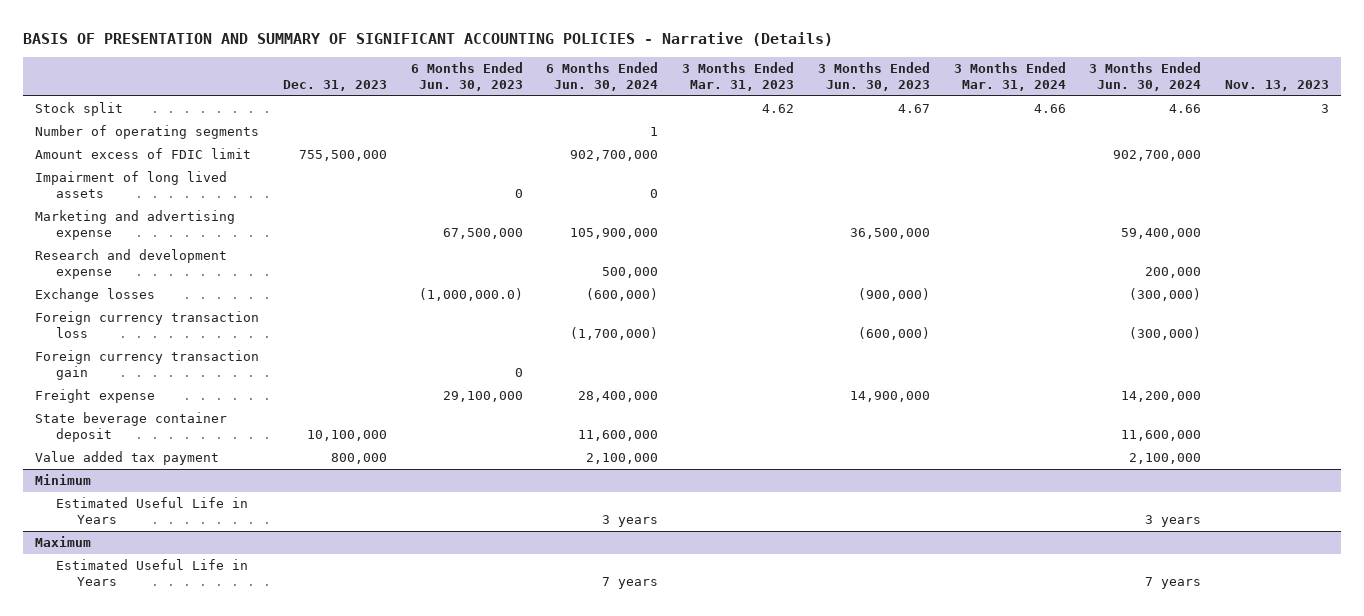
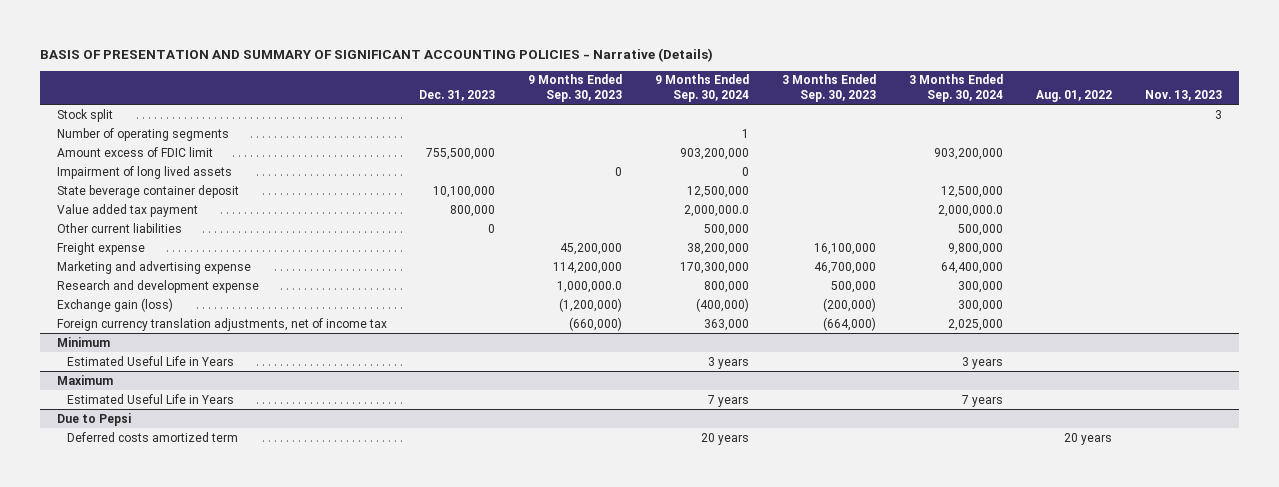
- | Dec. 31, 2023 | 6 Months Ended Jun. 30, 2023 | 6 Months Ended Jun. 30, 2024 | 3 Months Ended Mar. 31, 2023 | 3 Months Ended Jun. 30, 2023 | 3 Months Ended Mar. 31, 2024 | 3 Months Ended Jun. 30, 2024 | Nov. 13, 2023
+ | Dec. 31, 2023 | 9 Months Ended Sep. 30, 2023 | 9 Months Ended Sep. 30, 2024 | 3 Months Ended Sep. 30, 2023 | 3 Months Ended Sep. 30, 2024 | Aug. 01, 2022 | Nov. 13, 2023
- Exchange losses | | (1,000,000.0) | (600,000) | | (900,000) | | (300,000) |
- Foreign currency transaction loss | | | (1,700,000) | | (600,000) | | (300,000) |
- Foreign currency transaction gain | | 0 | | | | | |
+ Other current liabilities | 0 | | 500,000 | | 500,000 | |
moved down: Freight expense | | 45,200,000 | 38,200,000 | 16,100,000 | 9,800,000 | |
moved down: Marketing and advertising expense | | 114,200,000 | 170,300,000 | 46,700,000 | 64,400,000 | |
moved down: Research and development expense | | 1,000,000.0 | 800,000 | 500,000 | 300,000 | |
+ Exchange gain (loss) | | (1,200,000) | (400,000) | (200,000) | 300,000 | |
+ Foreign currency translation adjustments, net of income tax | | (660,000) | 363,000 | (664,000) | 2,025,000 | |
+ Due to Pepsi
+ Deferred costs amortized term | | | 20 years | | | 20 years |

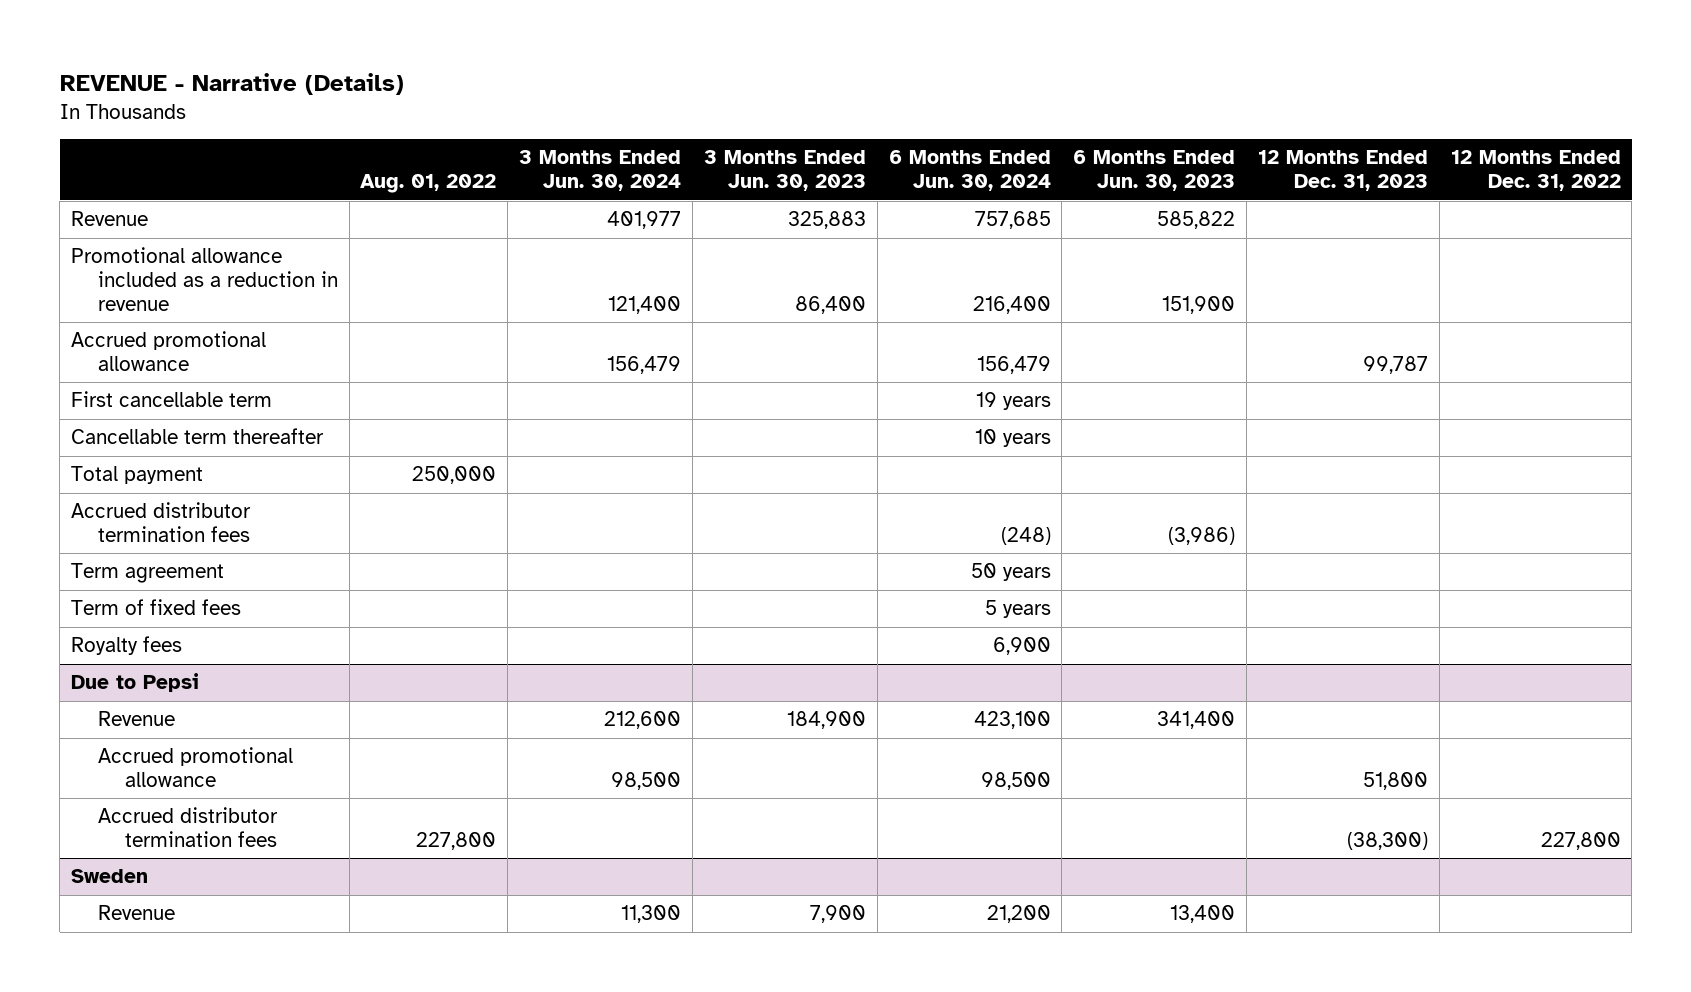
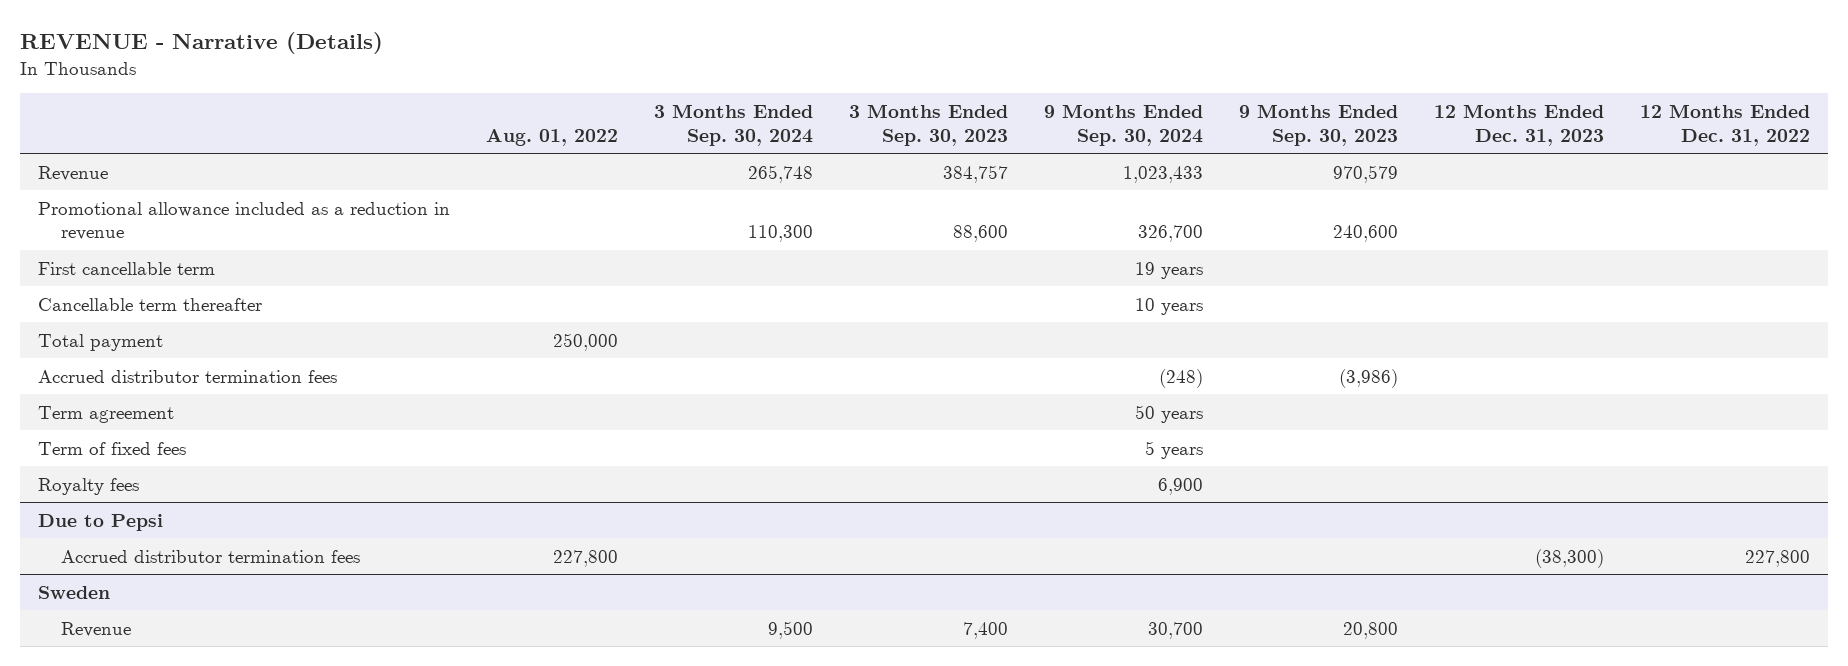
- | Aug. 01, 2022 | 3 Months Ended Jun. 30, 2024 | 3 Months Ended Jun. 30, 2023 | 6 Months Ended Jun. 30, 2024 | 6 Months Ended Jun. 30, 2023 | 12 Months Ended Dec. 31, 2023 | 12 Months Ended Dec. 31, 2022
+ | Aug. 01, 2022 | 3 Months Ended Sep. 30, 2024 | 3 Months Ended Sep. 30, 2023 | 9 Months Ended Sep. 30, 2024 | 9 Months Ended Sep. 30, 2023 | 12 Months Ended Dec. 31, 2023 | 12 Months Ended Dec. 31, 2022
- Accrued promotional allowance | | 156,479 | | 156,479 | | 99,787 |
@ Due to Pepsi
- Revenue | | 212,600 | 184,900 | 423,100 | 341,400 | |
- Accrued promotional allowance | | 98,500 | | 98,500 | | 51,800 |

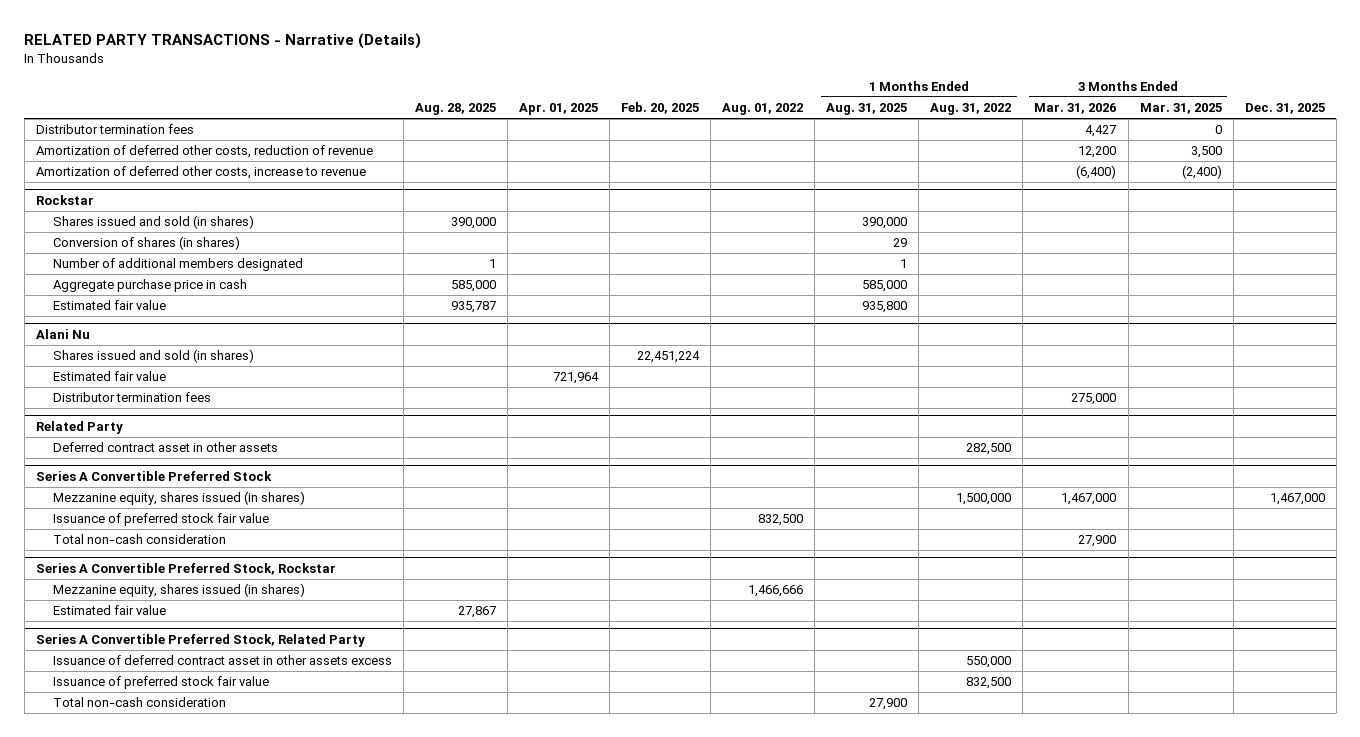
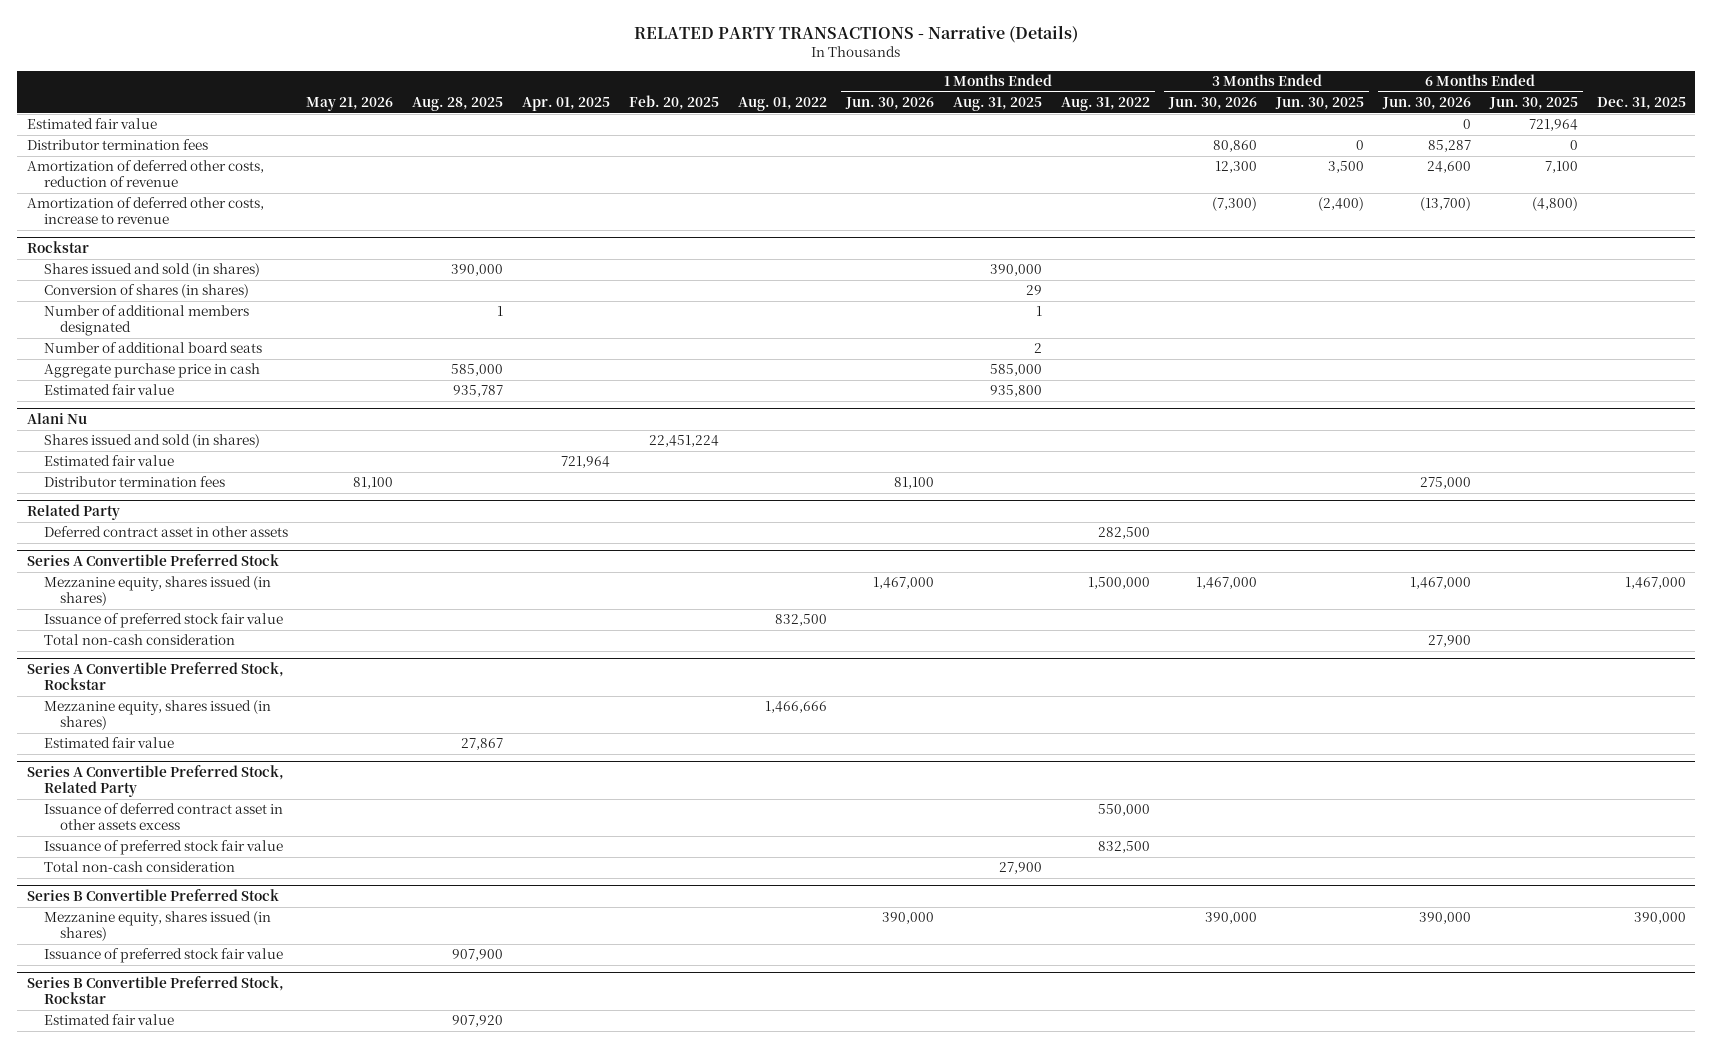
- | Aug. 28, 2025 | Apr. 01, 2025 | Feb. 20, 2025 | Aug. 01, 2022 | 1 Months Ended Aug. 31, 2025 | 1 Months Ended Aug. 31, 2022 | 3 Months Ended Mar. 31, 2026 | 3 Months Ended Mar. 31, 2025 | Dec. 31, 2025
+ | May 21, 2026 | Aug. 28, 2025 | Apr. 01, 2025 | Feb. 20, 2025 | Aug. 01, 2022 | 1 Months Ended Jun. 30, 2026 | 1 Months Ended Aug. 31, 2025 | 1 Months Ended Aug. 31, 2022 | 3 Months Ended Jun. 30, 2026 | 3 Months Ended Jun. 30, 2025 | 6 Months Ended Jun. 30, 2026 | 6 Months Ended Jun. 30, 2025 | Dec. 31, 2025
+ Estimated fair value | | | | | | | | | | | 0 | 721,964 |
@ Rockstar
+ Number of additional board seats | | | | | | | 2 | | | | | |
+ Series B Convertible Preferred Stock
+ Mezzanine equity, shares issued (in shares) | | | | | | 390,000 | | | 390,000 | | 390,000 | | 390,000
+ Issuance of preferred stock fair value | | 907,900 | | | | | | | | | | |
+ Series B Convertible Preferred Stock, Rockstar
+ Estimated fair value | | 907,920 | | | | | | | | | | |

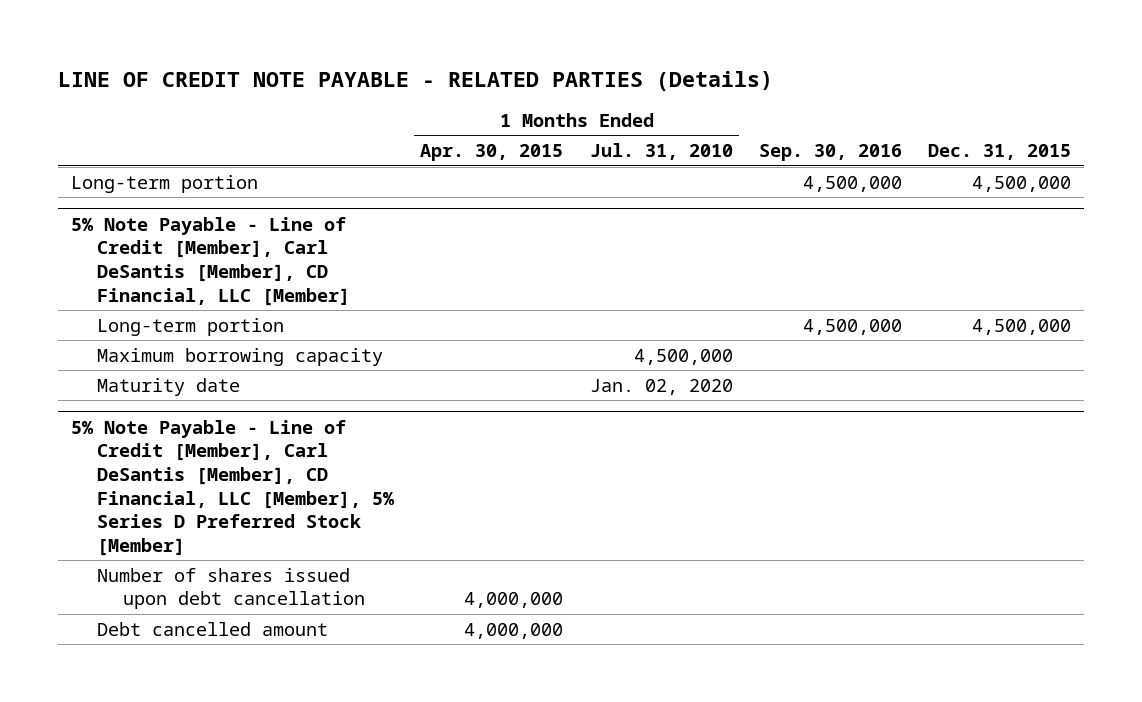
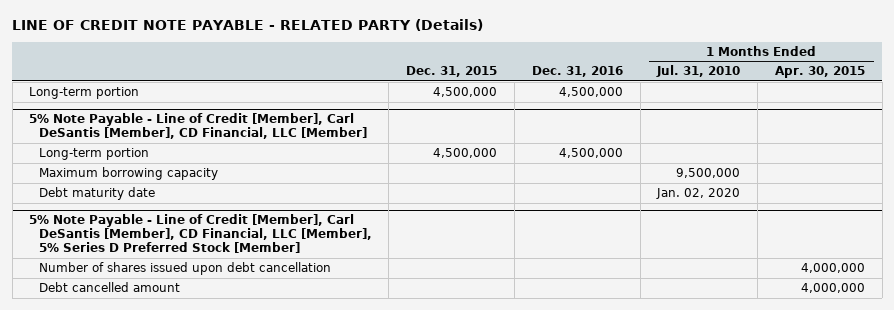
- LINE OF CREDIT NOTE PAYABLE - RELATED PARTIES (Details)
+ LINE OF CREDIT NOTE PAYABLE - RELATED PARTY (Details)
- | 1 Months Ended Apr. 30, 2015 | 1 Months Ended Jul. 31, 2010 | Sep. 30, 2016 | Dec. 31, 2015
+ | Dec. 31, 2015 | Dec. 31, 2016 | 1 Months Ended Jul. 31, 2010 | 1 Months Ended Apr. 30, 2015
@ 5% Note Payable - Line of Credit [Member], Carl DeSantis [Member], CD Financial, LLC [Member]
- Maximum borrowing capacity | | 4,500,000 | |
- Maturity date | | Jan. 02, 2020 | |
+ Maximum borrowing capacity | | | 9,500,000 |
+ Debt maturity date | | | Jan. 02, 2020 |

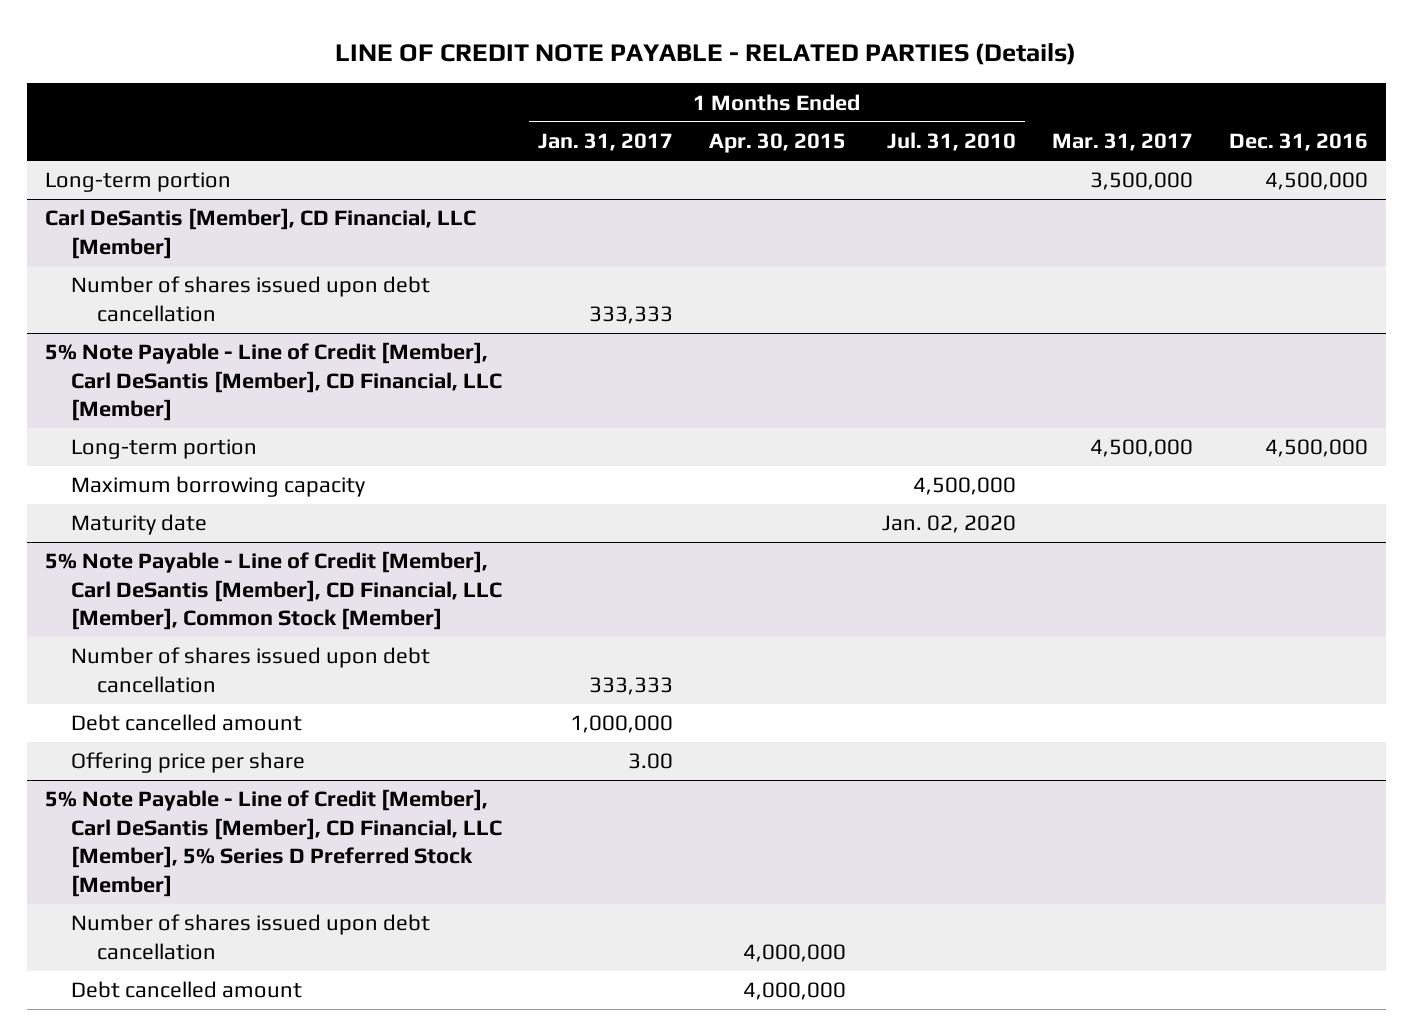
- LINE OF CREDIT NOTE PAYABLE - RELATED PARTY (Details)
+ LINE OF CREDIT NOTE PAYABLE - RELATED PARTIES (Details)
- | Dec. 31, 2015 | Dec. 31, 2016 | 1 Months Ended Jul. 31, 2010 | 1 Months Ended Apr. 30, 2015
+ | 1 Months Ended Jan. 31, 2017 | 1 Months Ended Apr. 30, 2015 | 1 Months Ended Jul. 31, 2010 | Mar. 31, 2017 | Dec. 31, 2016
+ Carl DeSantis [Member], CD Financial, LLC [Member]
+ Number of shares issued upon debt cancellation | 333,333 | | | |
@ 5% Note Payable - Line of Credit [Member], Carl DeSantis [Member], CD Financial, LLC [Member]
- Maximum borrowing capacity | | | 9,500,000 |
- Debt maturity date | | | Jan. 02, 2020 |
+ Maximum borrowing capacity | | | 4,500,000 | |
+ Maturity date | | | Jan. 02, 2020 | |
+ 5% Note Payable - Line of Credit [Member], Carl DeSantis [Member], CD Financial, LLC [Member], Common Stock [Member]
+ Number of shares issued upon debt cancellation | 333,333 | | | |
+ Debt cancelled amount | 1,000,000 | | | |
+ Offering price per share | 3.00 | | | |

